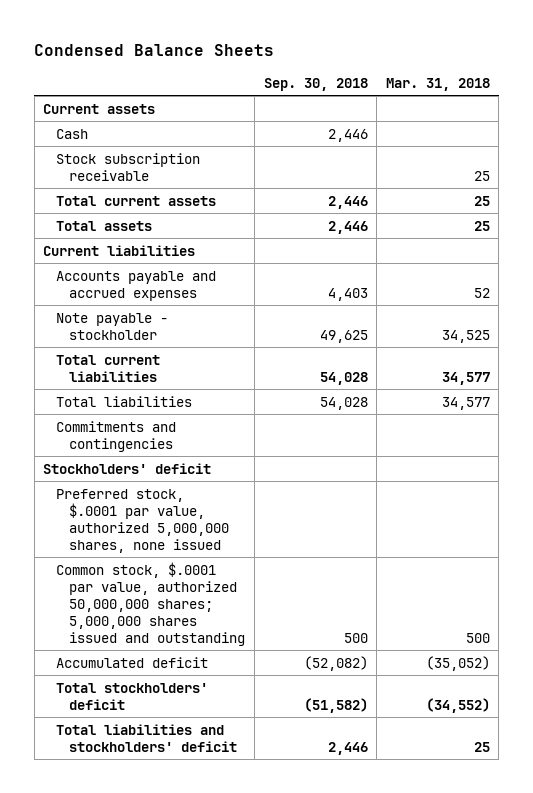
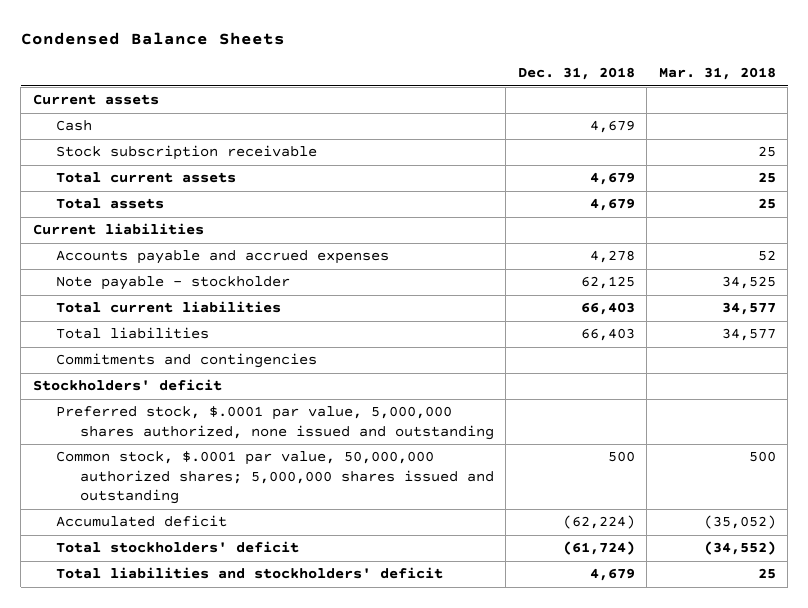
- | Sep. 30, 2018 | Mar. 31, 2018
+ | Dec. 31, 2018 | Mar. 31, 2018
- Preferred stock, $.0001 par value, authorized 5,000,000 shares, none issued
- Common stock, $.0001 par value, authorized 50,000,000 shares; 5,000,000 shares issued and outstanding | 500 | 500
+ Preferred stock, $.0001 par value, 5,000,000 shares authorized, none issued and outstanding
+ Common stock, $.0001 par value, 50,000,000 authorized shares; 5,000,000 shares issued and outstanding | 500 | 500

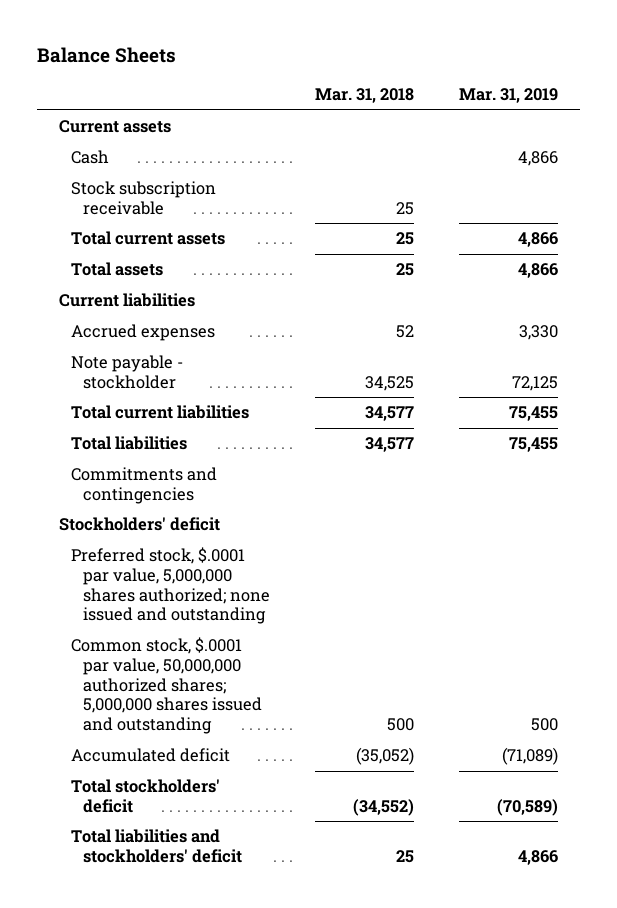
- Condensed Balance Sheets
+ Balance Sheets
- | Dec. 31, 2018 | Mar. 31, 2018
+ | Mar. 31, 2018 | Mar. 31, 2019
- Accounts payable and accrued expenses | 4,278 | 52
+ Accrued expenses | 52 | 3,330
- Preferred stock, $.0001 par value, 5,000,000 shares authorized, none issued and outstanding
+ Preferred stock, $.0001 par value, 5,000,000 shares authorized; none issued and outstanding

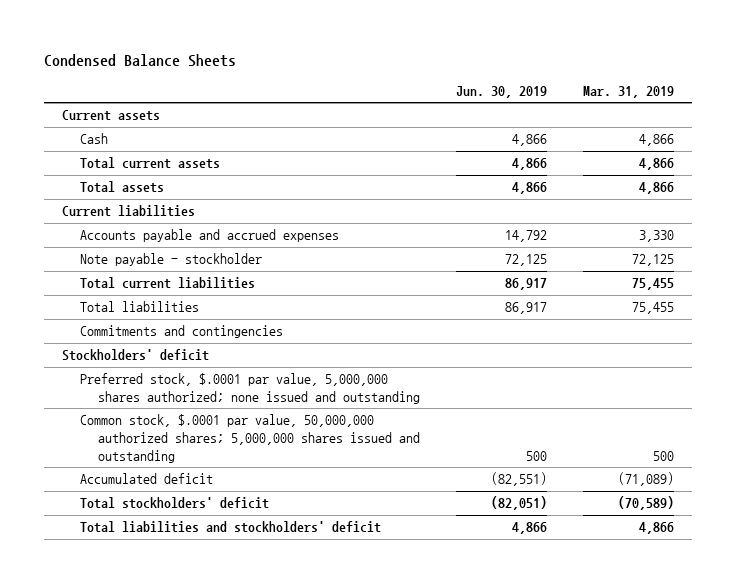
- Balance Sheets
+ Condensed Balance Sheets
- | Mar. 31, 2018 | Mar. 31, 2019
+ | Jun. 30, 2019 | Mar. 31, 2019
- Stock subscription receivable | 25 |
- Accrued expenses | 52 | 3,330
+ Accounts payable and accrued expenses | 14,792 | 3,330

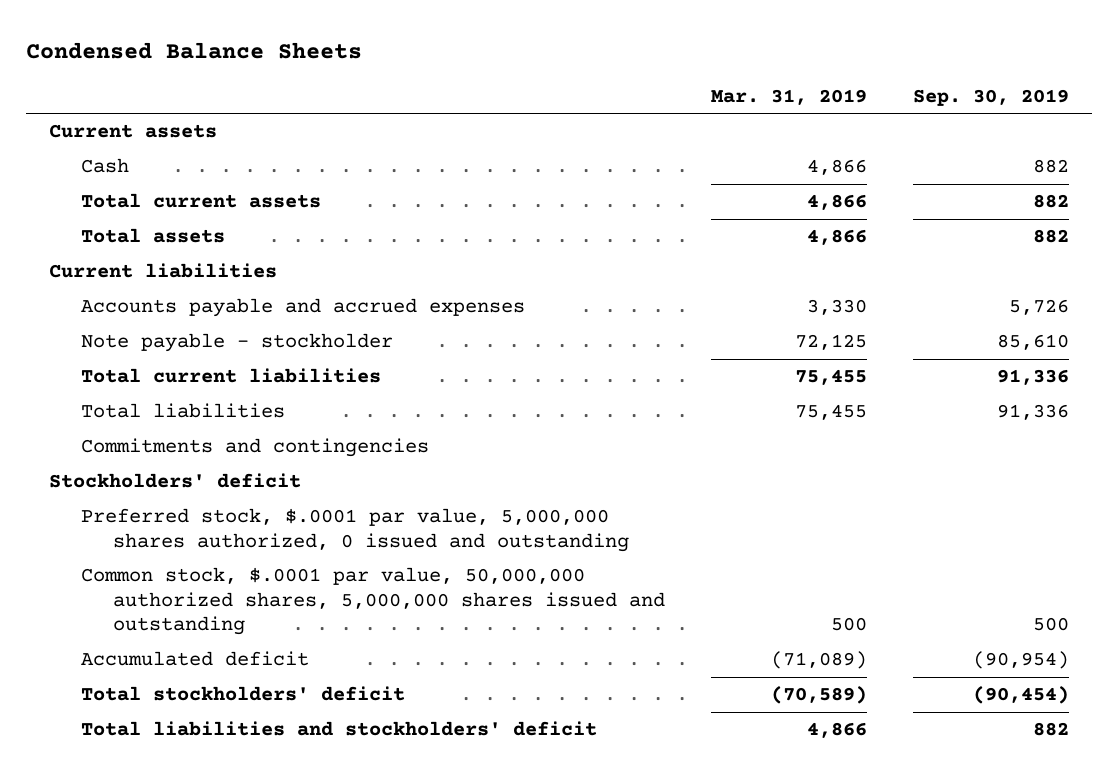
- | Jun. 30, 2019 | Mar. 31, 2019
+ | Mar. 31, 2019 | Sep. 30, 2019
- Preferred stock, $.0001 par value, 5,000,000 shares authorized; none issued and outstanding
- Common stock, $.0001 par value, 50,000,000 authorized shares; 5,000,000 shares issued and outstanding | 500 | 500
+ Preferred stock, $.0001 par value, 5,000,000 shares authorized, 0 issued and outstanding
+ Common stock, $.0001 par value, 50,000,000 authorized shares, 5,000,000 shares issued and outstanding | 500 | 500

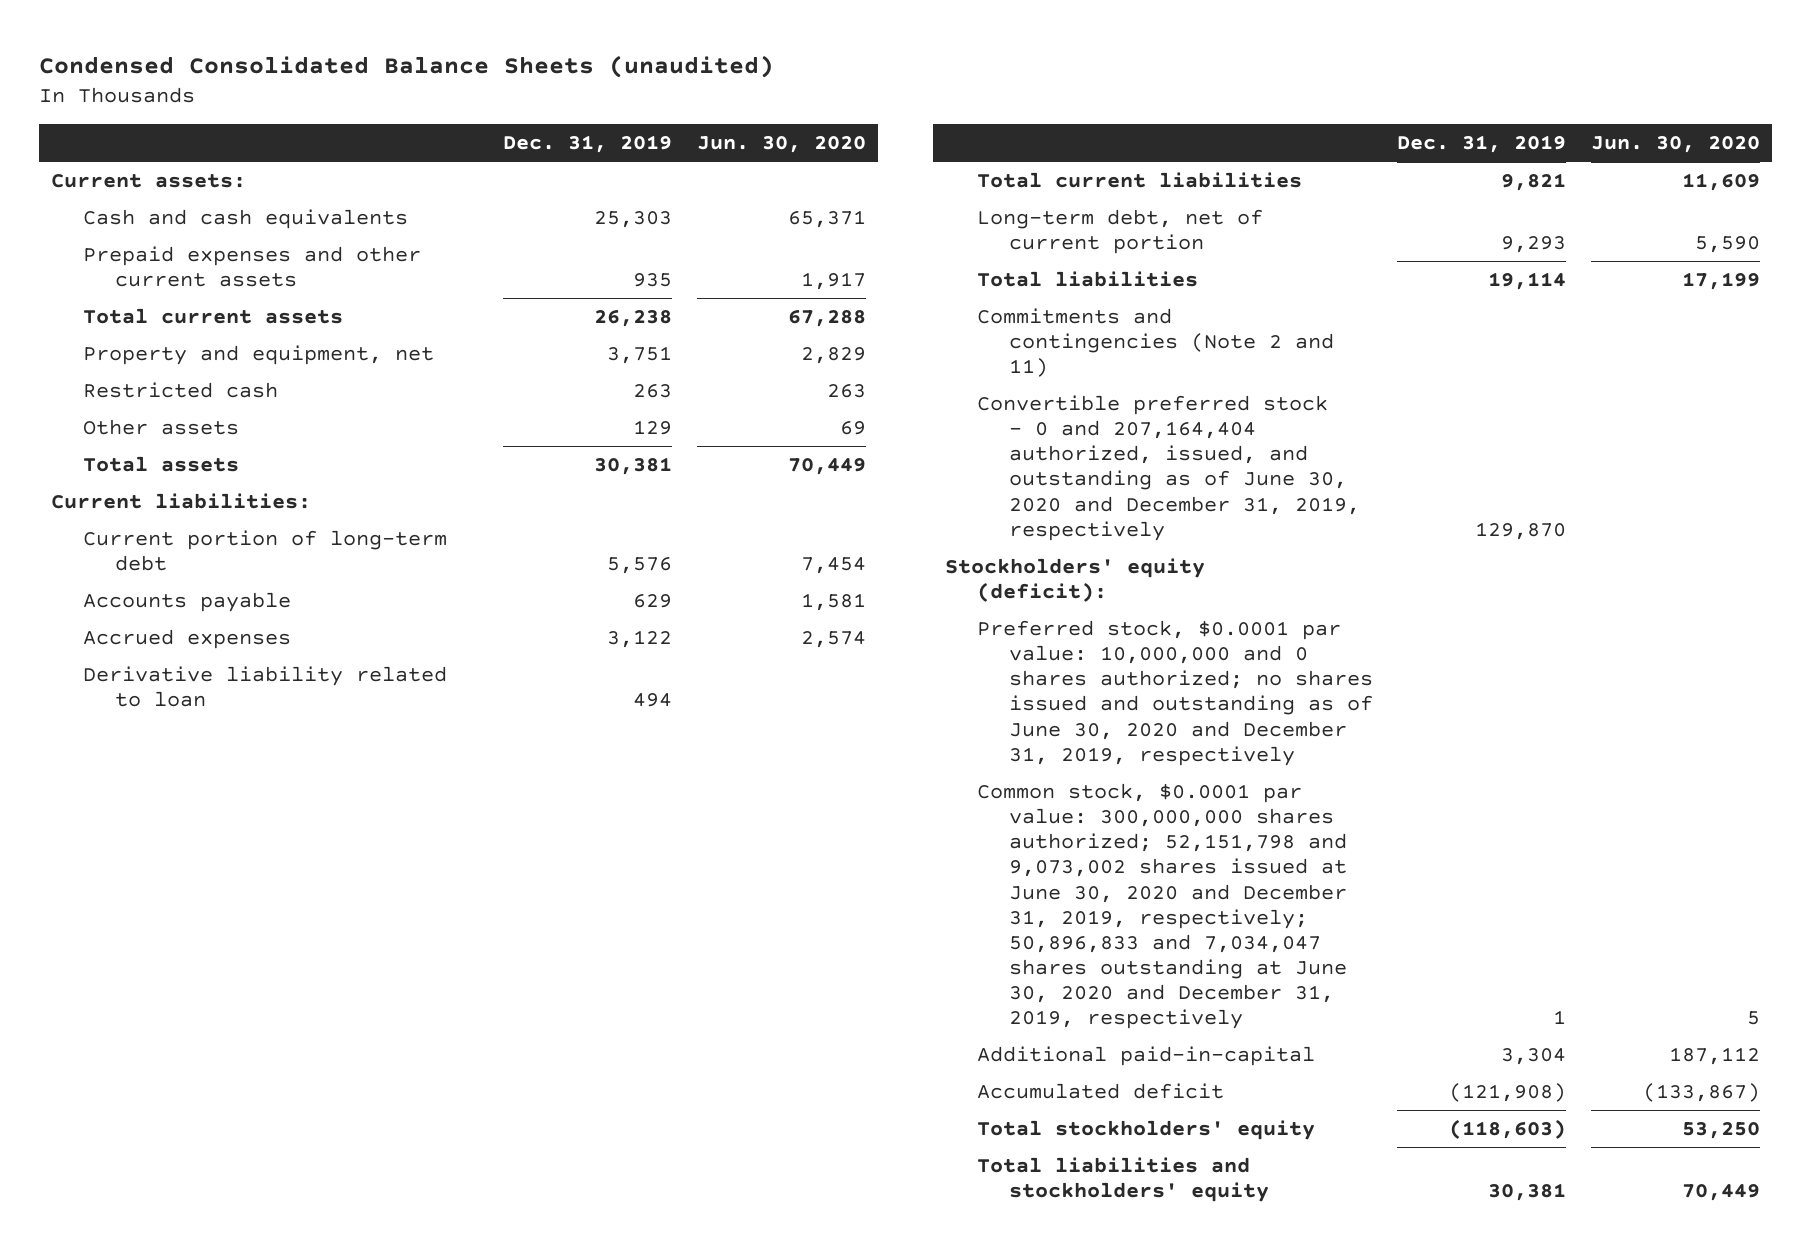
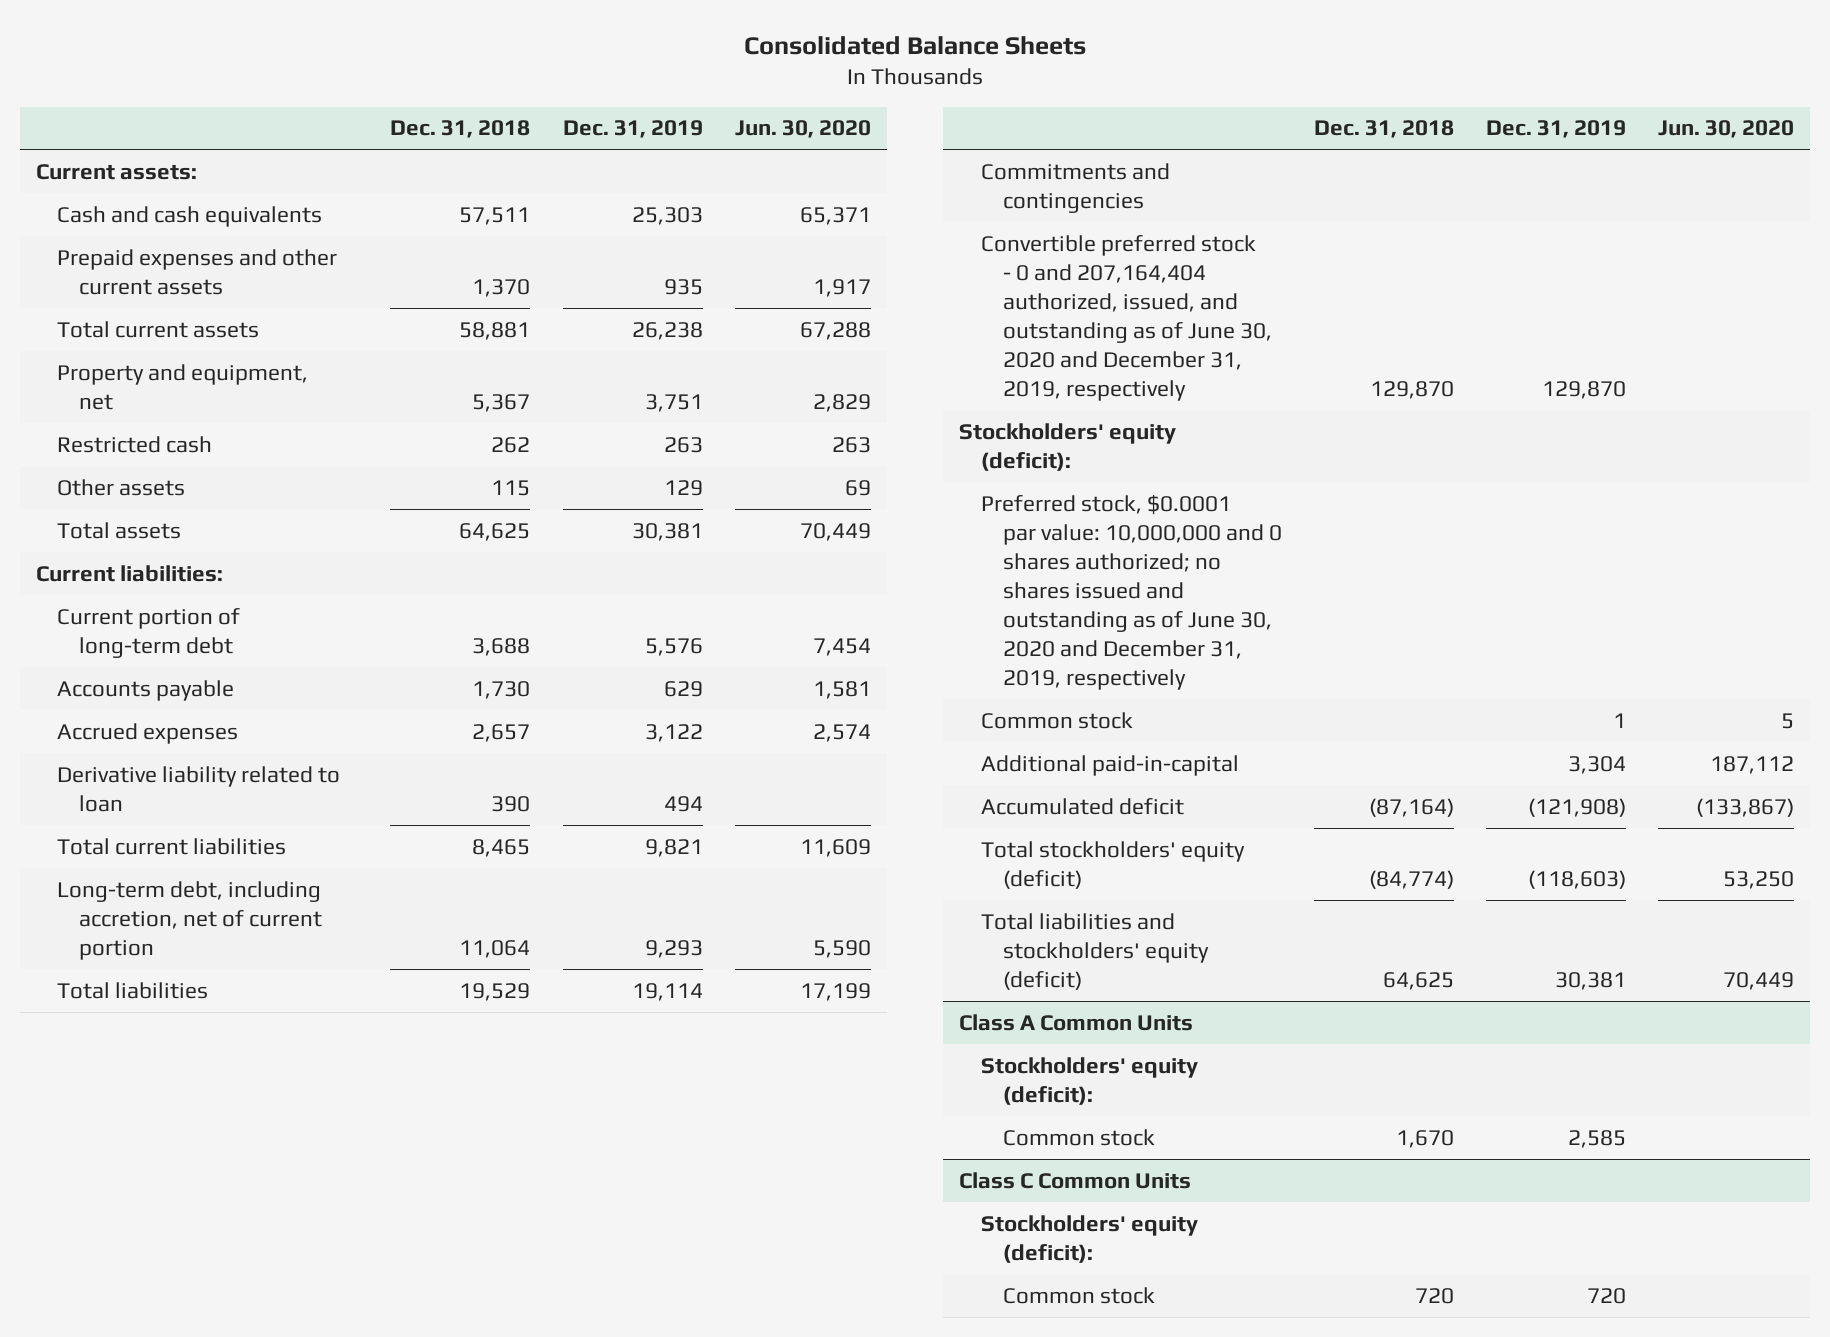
- Condensed Consolidated Balance Sheets (unaudited)
+ Consolidated Balance Sheets
- | Dec. 31, 2019 | Jun. 30, 2020
+ | Dec. 31, 2018 | Dec. 31, 2019 | Jun. 30, 2020
- Long-term debt, net of current portion | 9,293 | 5,590
+ Long-term debt, including accretion, net of current portion | 11,064 | 9,293 | 5,590
- Commitments and contingencies (Note 2 and 11)
+ Commitments and contingencies
- Common stock, $0.0001 par value: 300,000,000 shares authorized; 52,151,798 and 9,073,002 shares issued at June 30, 2020 and December 31, 2019, respectively; 50,896,833 and 7,034,047 shares outstanding at June 30, 2020 and December 31, 2019, respectively | 1 | 5
+ Common stock | | 1 | 5
- Total stockholders' equity | (118,603) | 53,250
- Total liabilities and stockholders' equity | 30,381 | 70,449
+ Total stockholders' equity (deficit) | (84,774) | (118,603) | 53,250
+ Total liabilities and stockholders' equity (deficit) | 64,625 | 30,381 | 70,449
+ Class A Common Units
+ Stockholders' equity (deficit):
+ Common stock | 1,670 | 2,585 |
+ Class C Common Units
+ Stockholders' equity (deficit):
+ Common stock | 720 | 720 |

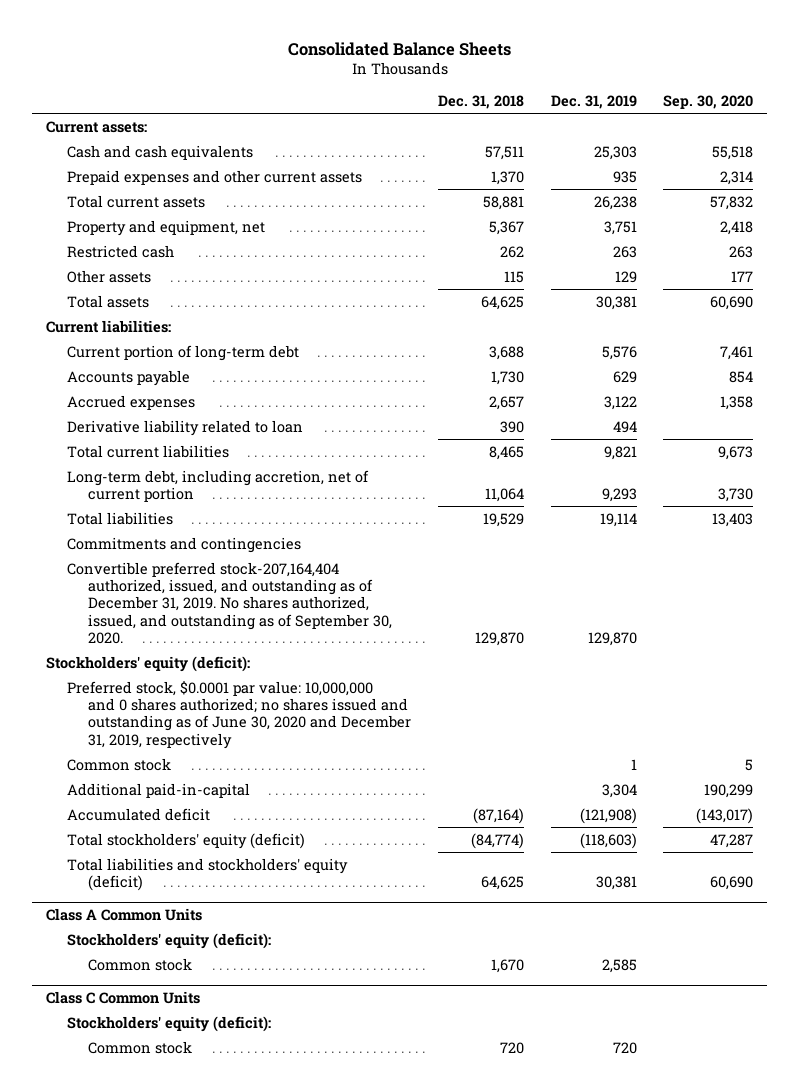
- | Dec. 31, 2018 | Dec. 31, 2019 | Jun. 30, 2020
+ | Dec. 31, 2018 | Dec. 31, 2019 | Sep. 30, 2020
- Convertible preferred stock - 0 and 207,164,404 authorized, issued, and outstanding as of June 30, 2020 and December 31, 2019, respectively | 129,870 | 129,870 |
+ Convertible preferred stock-207,164,404 authorized, issued, and outstanding as of December 31, 2019. No shares authorized, issued, and outstanding as of September 30, 2020. | 129,870 | 129,870 |

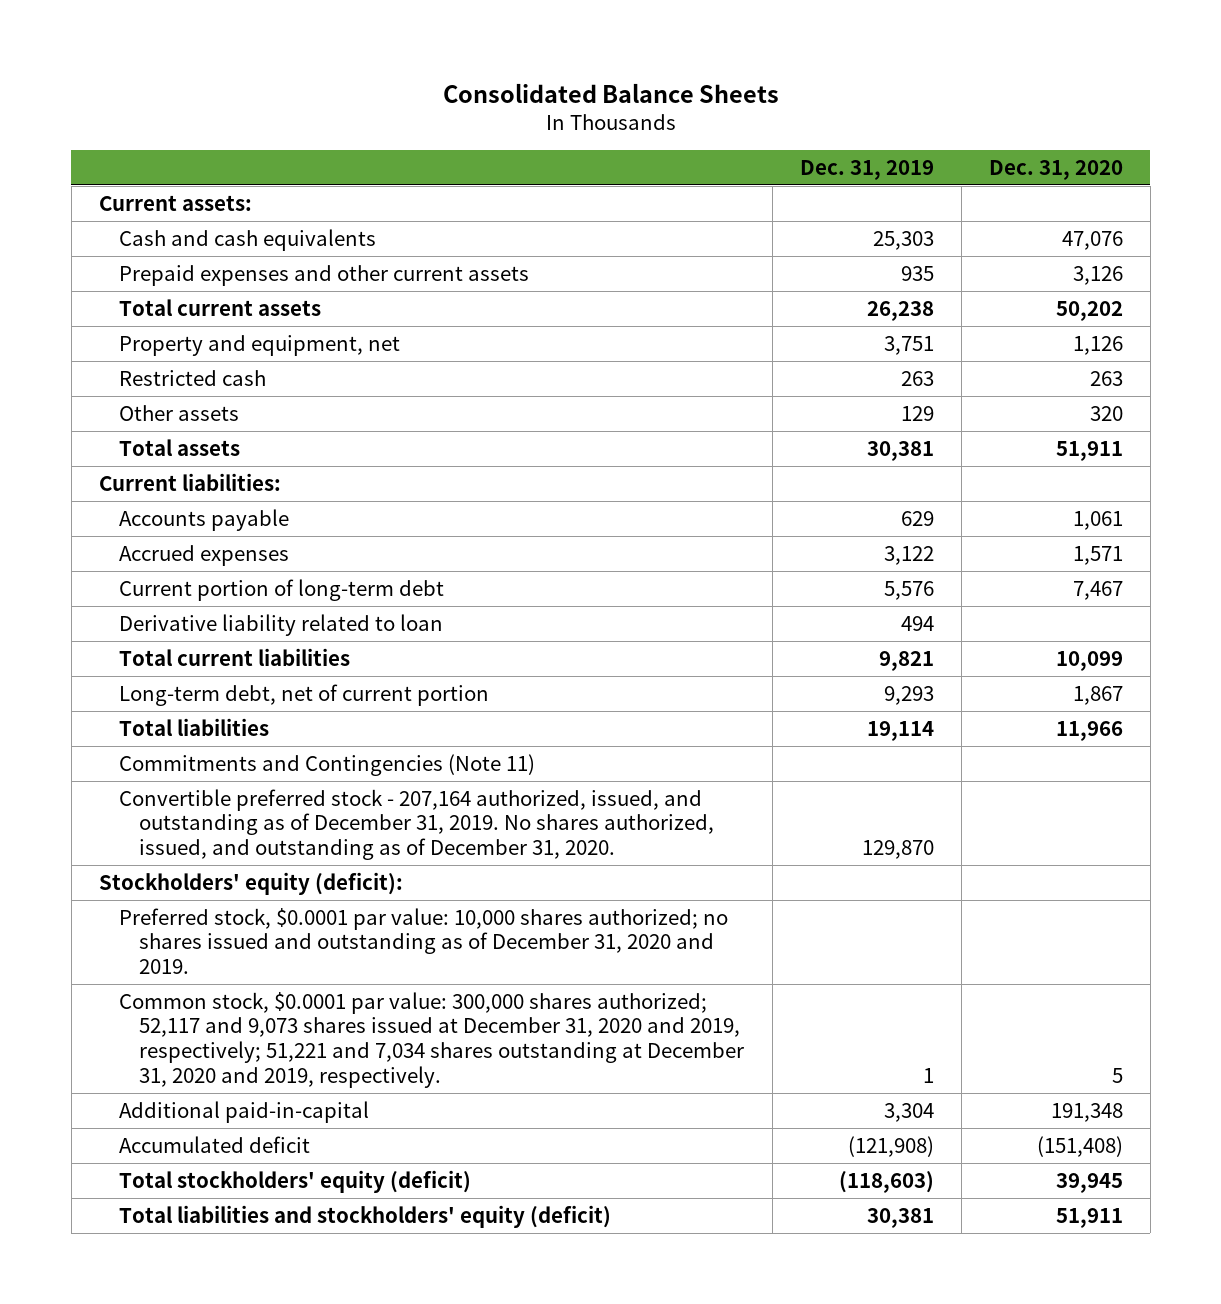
- | Dec. 31, 2018 | Dec. 31, 2019 | Sep. 30, 2020
+ | Dec. 31, 2019 | Dec. 31, 2020
moved down: Current portion of long-term debt | 5,576 | 7,467
- Long-term debt, including accretion, net of current portion | 11,064 | 9,293 | 3,730
+ Long-term debt, net of current portion | 9,293 | 1,867
- Commitments and contingencies
- Convertible preferred stock-207,164,404 authorized, issued, and outstanding as of December 31, 2019. No shares authorized, issued, and outstanding as of September 30, 2020. | 129,870 | 129,870 |
+ Commitments and Contingencies (Note 11)
+ Convertible preferred stock - 207,164 authorized, issued, and outstanding as of December 31, 2019. No shares authorized, issued, and outstanding as of December 31, 2020. | 129,870 |
- Preferred stock, $0.0001 par value: 10,000,000 and 0 shares authorized; no shares issued and outstanding as of June 30, 2020 and December 31, 2019, respectively
- Common stock | | 1 | 5
+ Preferred stock, $0.0001 par value: 10,000 shares authorized; no shares issued and outstanding as of December 31, 2020 and 2019.
+ Common stock, $0.0001 par value: 300,000 shares authorized; 52,117 and 9,073 shares issued at December 31, 2020 and 2019, respectively; 51,221 and 7,034 shares outstanding at December 31, 2020 and 2019, respectively. | 1 | 5
- Class A Common Units
- Stockholders' equity (deficit):
- Common stock | 1,670 | 2,585 |
- Class C Common Units
- Stockholders' equity (deficit):
- Common stock | 720 | 720 |

